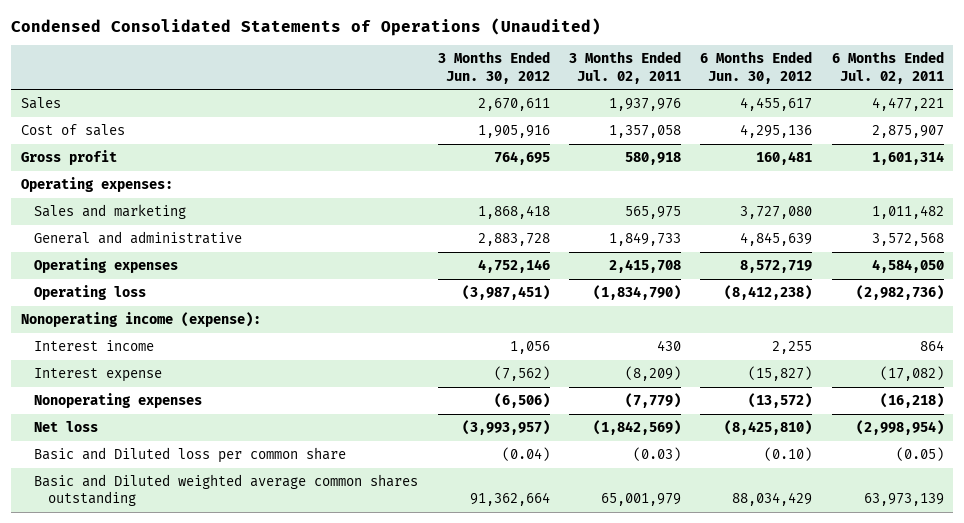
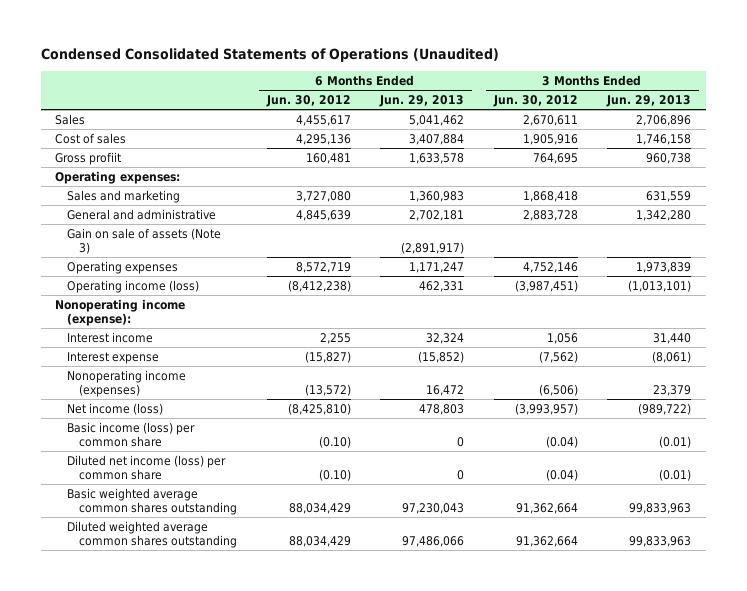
- | 3 Months Ended Jun. 30, 2012 | 3 Months Ended Jul. 02, 2011 | 6 Months Ended Jun. 30, 2012 | 6 Months Ended Jul. 02, 2011
+ | 6 Months Ended Jun. 30, 2012 | 6 Months Ended Jun. 29, 2013 | 3 Months Ended Jun. 30, 2012 | 3 Months Ended Jun. 29, 2013
- Gross profit | 764,695 | 580,918 | 160,481 | 1,601,314
+ Gross profiit | 160,481 | 1,633,578 | 764,695 | 960,738
+ Gain on sale of assets (Note 3) | | (2,891,917) | |
- Operating loss | (3,987,451) | (1,834,790) | (8,412,238) | (2,982,736)
+ Operating income (loss) | (8,412,238) | 462,331 | (3,987,451) | (1,013,101)
- Nonoperating expenses | (6,506) | (7,779) | (13,572) | (16,218)
- Net loss | (3,993,957) | (1,842,569) | (8,425,810) | (2,998,954)
- Basic and Diluted loss per common share | (0.04) | (0.03) | (0.10) | (0.05)
- Basic and Diluted weighted average common shares outstanding | 91,362,664 | 65,001,979 | 88,034,429 | 63,973,139
+ Nonoperating income (expenses) | (13,572) | 16,472 | (6,506) | 23,379
+ Net income (loss) | (8,425,810) | 478,803 | (3,993,957) | (989,722)
+ Basic income (loss) per common share | (0.10) | 0 | (0.04) | (0.01)
+ Diluted net income (loss) per common share | (0.10) | 0 | (0.04) | (0.01)
+ Basic weighted average common shares outstanding | 88,034,429 | 97,230,043 | 91,362,664 | 99,833,963
+ Diluted weighted average common shares outstanding | 88,034,429 | 97,486,066 | 91,362,664 | 99,833,963

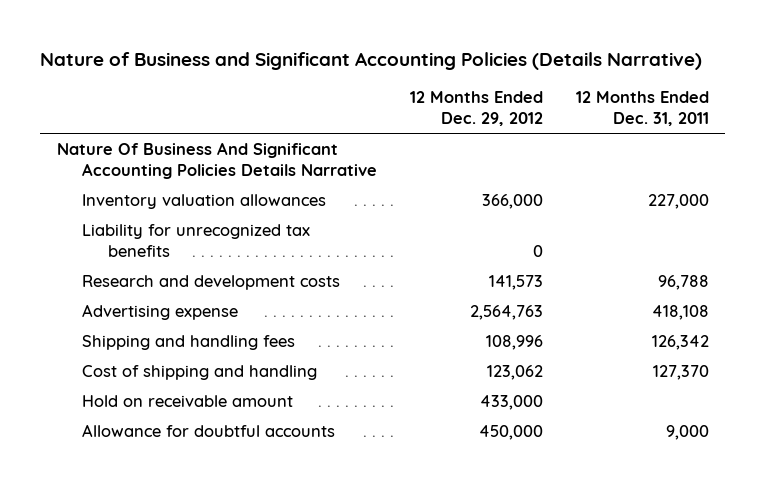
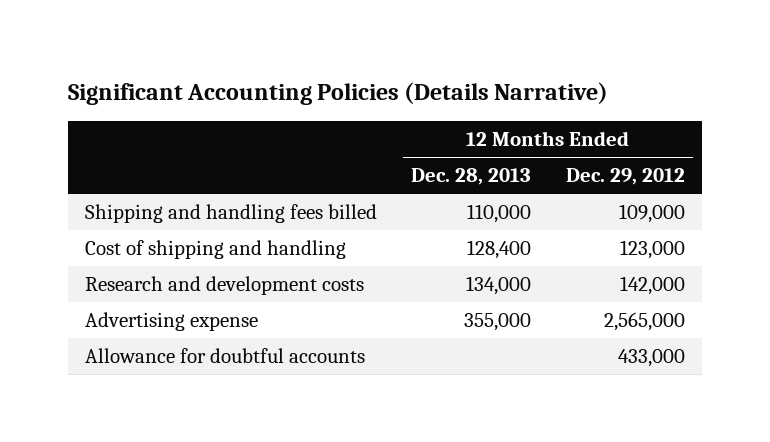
- Nature of Business and Significant Accounting Policies (Details Narrative)
+ Significant Accounting Policies (Details Narrative)
- | 12 Months Ended Dec. 29, 2012 | 12 Months Ended Dec. 31, 2011
+ | 12 Months Ended Dec. 28, 2013 | 12 Months Ended Dec. 29, 2012
- Nature Of Business And Significant Accounting Policies Details Narrative
- Inventory valuation allowances | 366,000 | 227,000
- Liability for unrecognized tax benefits | 0 |
- Research and development costs | 141,573 | 96,788
- Advertising expense | 2,564,763 | 418,108
- Shipping and handling fees | 108,996 | 126,342
- Cost of shipping and handling | 123,062 | 127,370
- Hold on receivable amount | 433,000 |
- Allowance for doubtful accounts | 450,000 | 9,000
+ Shipping and handling fees billed | 110,000 | 109,000
+ Cost of shipping and handling | 128,400 | 123,000
+ Research and development costs | 134,000 | 142,000
+ Advertising expense | 355,000 | 2,565,000
+ Allowance for doubtful accounts | | 433,000

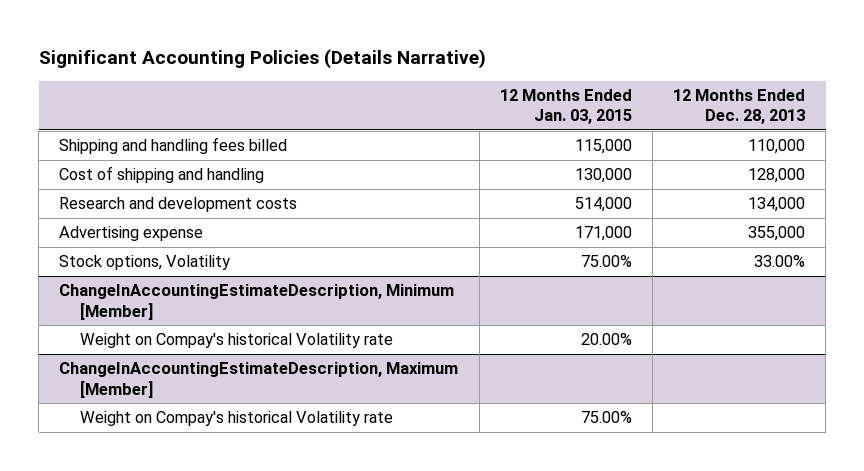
- | 12 Months Ended Dec. 28, 2013 | 12 Months Ended Dec. 29, 2012
+ | 12 Months Ended Jan. 03, 2015 | 12 Months Ended Dec. 28, 2013
- Cost of shipping and handling | 128,400 | 123,000
+ Cost of shipping and handling | 130,000 | 128,000
- Allowance for doubtful accounts | | 433,000
+ Stock options, Volatility | 75.00% | 33.00%
+ ChangeInAccountingEstimateDescription, Minimum [Member]
+ Weight on Compay's historical Volatility rate | 20.00% |
+ ChangeInAccountingEstimateDescription, Maximum [Member]
+ Weight on Compay's historical Volatility rate | 75.00% |

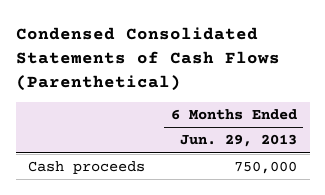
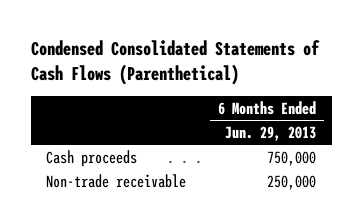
+ Non-trade receivable | 250,000

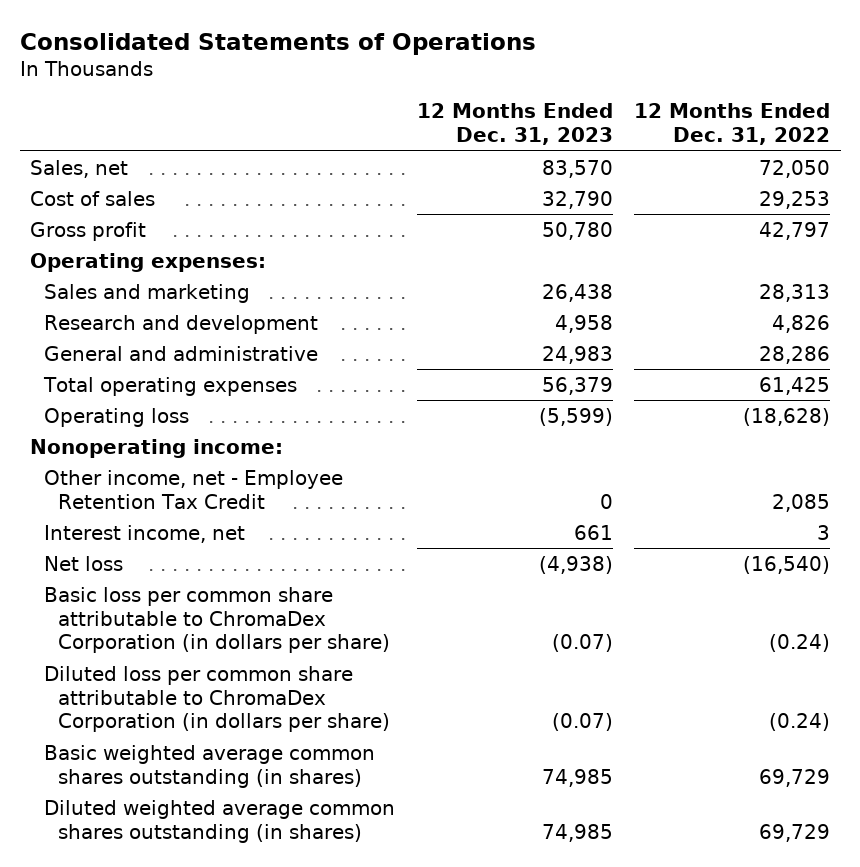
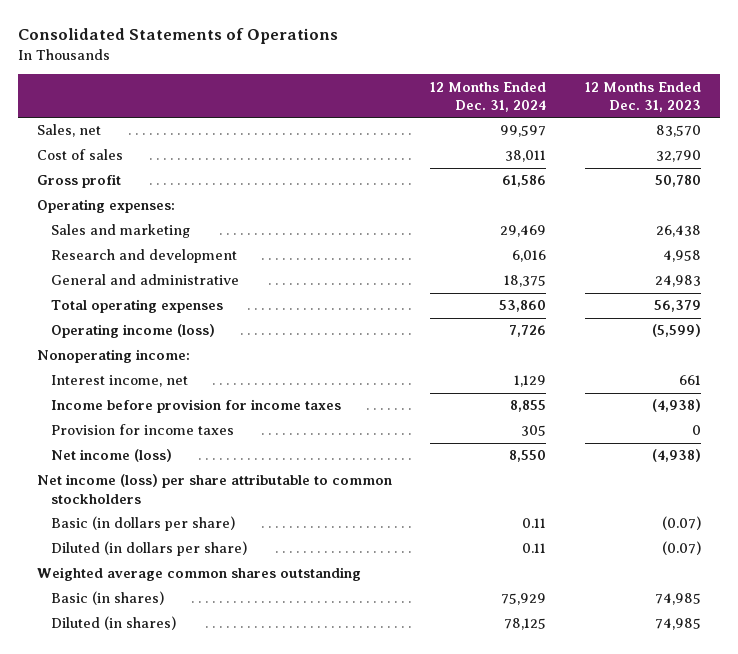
- | 12 Months Ended Dec. 31, 2023 | 12 Months Ended Dec. 31, 2022
+ | 12 Months Ended Dec. 31, 2024 | 12 Months Ended Dec. 31, 2023
- Operating loss | (5,599) | (18,628)
+ Operating income (loss) | 7,726 | (5,599)
- Other income, net - Employee Retention Tax Credit | 0 | 2,085
- Net loss | (4,938) | (16,540)
- Basic loss per common share attributable to ChromaDex Corporation (in dollars per share) | (0.07) | (0.24)
- Diluted loss per common share attributable to ChromaDex Corporation (in dollars per share) | (0.07) | (0.24)
- Basic weighted average common shares outstanding (in shares) | 74,985 | 69,729
- Diluted weighted average common shares outstanding (in shares) | 74,985 | 69,729
+ Income before provision for income taxes | 8,855 | (4,938)
+ Provision for income taxes | 305 | 0
+ Net income (loss) | 8,550 | (4,938)
+ Net income (loss) per share attributable to common stockholders
+ Basic (in dollars per share) | 0.11 | (0.07)
+ Diluted (in dollars per share) | 0.11 | (0.07)
+ Weighted average common shares outstanding
+ Basic (in shares) | 75,929 | 74,985
+ Diluted (in shares) | 78,125 | 74,985

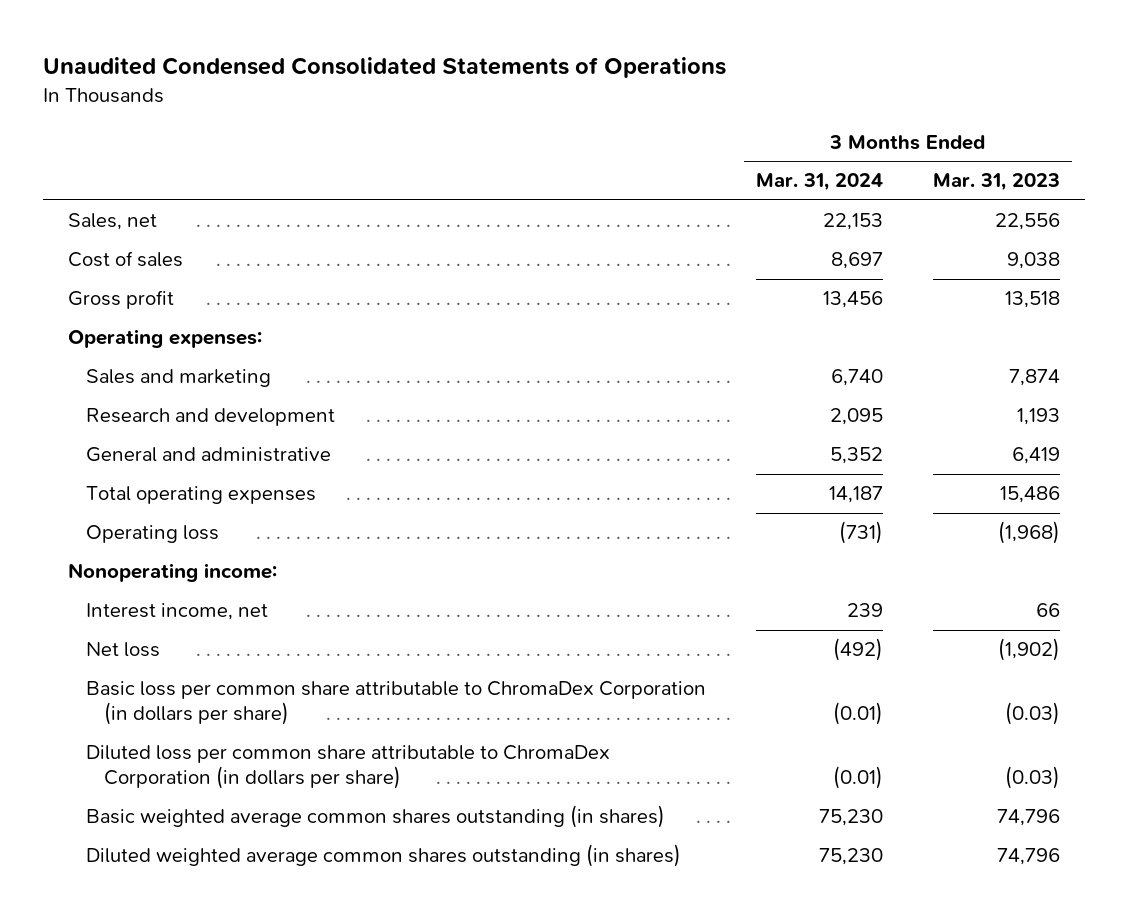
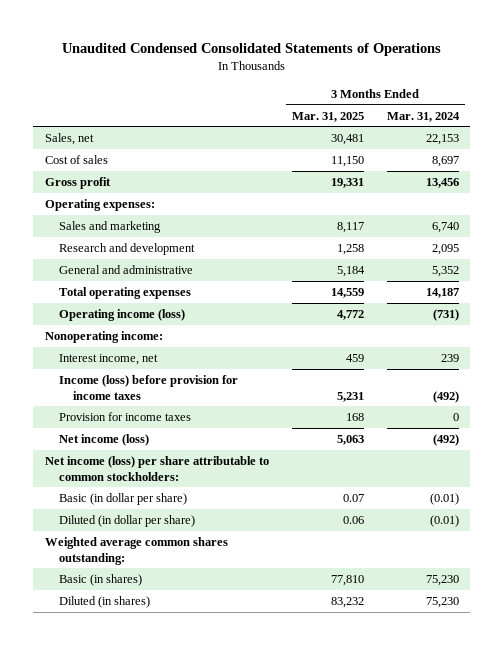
- | 3 Months Ended Mar. 31, 2024 | 3 Months Ended Mar. 31, 2023
+ | 3 Months Ended Mar. 31, 2025 | 3 Months Ended Mar. 31, 2024
- Operating loss | (731) | (1,968)
+ Operating income (loss) | 4,772 | (731)
- Net loss | (492) | (1,902)
- Basic loss per common share attributable to ChromaDex Corporation (in dollars per share) | (0.01) | (0.03)
- Diluted loss per common share attributable to ChromaDex Corporation (in dollars per share) | (0.01) | (0.03)
- Basic weighted average common shares outstanding (in shares) | 75,230 | 74,796
- Diluted weighted average common shares outstanding (in shares) | 75,230 | 74,796
+ Income (loss) before provision for income taxes | 5,231 | (492)
+ Provision for income taxes | 168 | 0
+ Net income (loss) | 5,063 | (492)
+ Net income (loss) per share attributable to common stockholders:
+ Basic (in dollar per share) | 0.07 | (0.01)
+ Diluted (in dollar per share) | 0.06 | (0.01)
+ Weighted average common shares outstanding:
+ Basic (in shares) | 77,810 | 75,230
+ Diluted (in shares) | 83,232 | 75,230

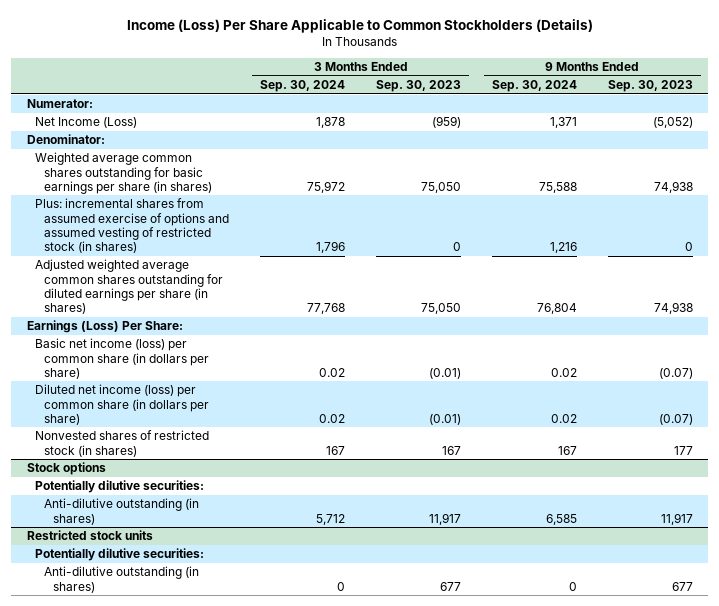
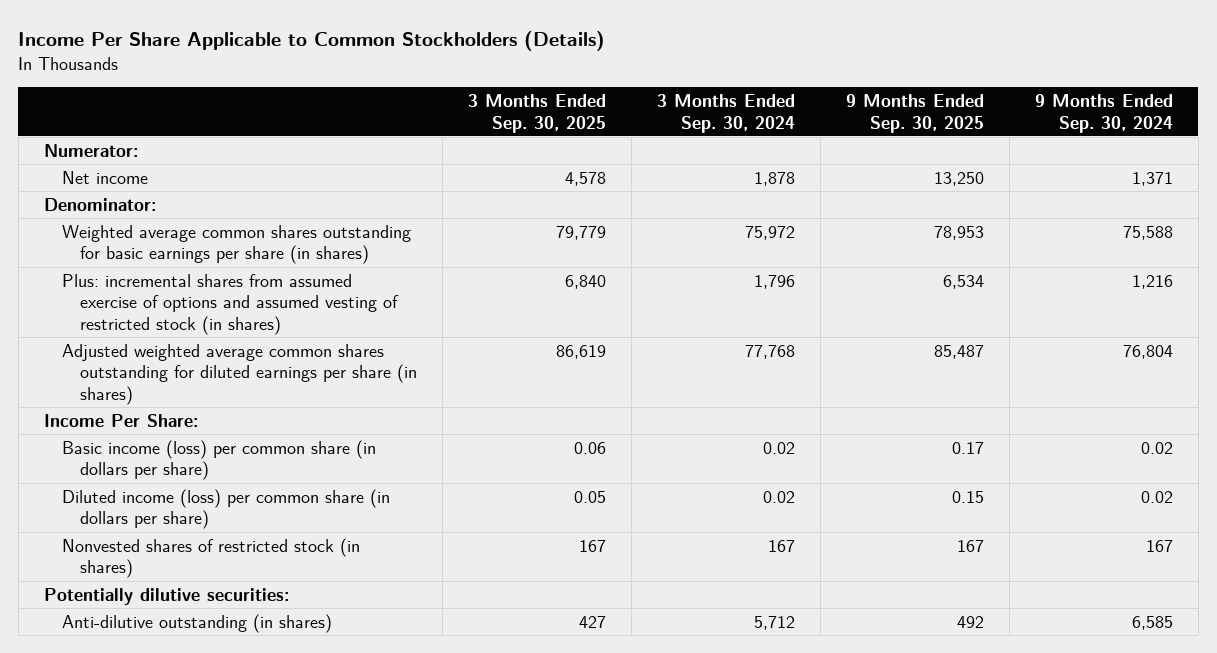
- Income (Loss) Per Share Applicable to Common Stockholders (Details)
+ Income Per Share Applicable to Common Stockholders (Details)
- | 3 Months Ended Sep. 30, 2024 | 3 Months Ended Sep. 30, 2023 | 9 Months Ended Sep. 30, 2024 | 9 Months Ended Sep. 30, 2023
+ | 3 Months Ended Sep. 30, 2025 | 3 Months Ended Sep. 30, 2024 | 9 Months Ended Sep. 30, 2025 | 9 Months Ended Sep. 30, 2024
- Net Income (Loss) | 1,878 | (959) | 1,371 | (5,052)
+ Net income | 4,578 | 1,878 | 13,250 | 1,371
- Earnings (Loss) Per Share:
- Basic net income (loss) per common share (in dollars per share) | 0.02 | (0.01) | 0.02 | (0.07)
- Diluted net income (loss) per common share (in dollars per share) | 0.02 | (0.01) | 0.02 | (0.07)
+ Income Per Share:
+ Basic income (loss) per common share (in dollars per share) | 0.06 | 0.02 | 0.17 | 0.02
+ Diluted income (loss) per common share (in dollars per share) | 0.05 | 0.02 | 0.15 | 0.02
- Stock options
- Restricted stock units
- Potentially dilutive securities:
- Anti-dilutive outstanding (in shares) | 0 | 677 | 0 | 677

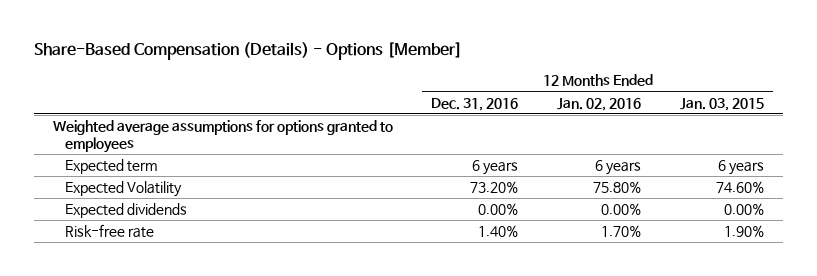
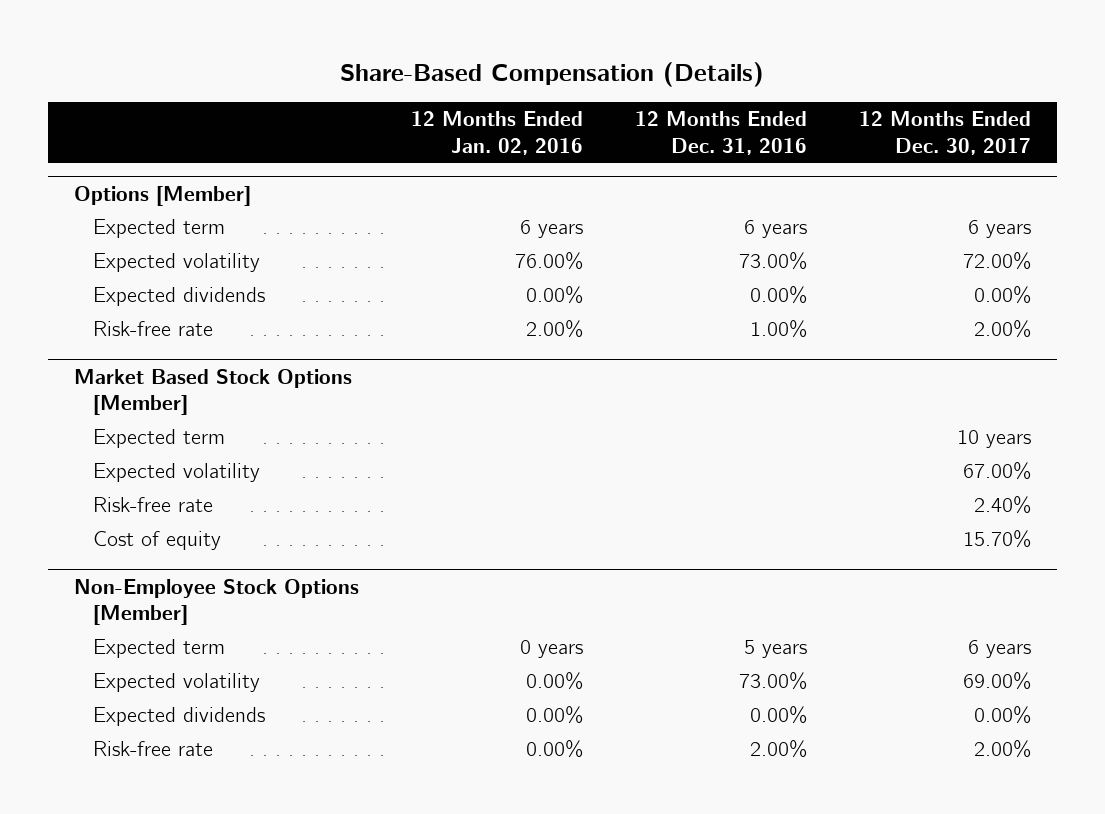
- Share-Based Compensation (Details) - Options [Member]
+ Share-Based Compensation (Details)
- | 12 Months Ended Dec. 31, 2016 | 12 Months Ended Jan. 02, 2016 | 12 Months Ended Jan. 03, 2015
+ | 12 Months Ended Jan. 02, 2016 | 12 Months Ended Dec. 31, 2016 | 12 Months Ended Dec. 30, 2017
- Weighted average assumptions for options granted to employees
+ Options [Member]
- Expected Volatility | 73.20% | 75.80% | 74.60%
+ Expected volatility | 76.00% | 73.00% | 72.00%
- Risk-free rate | 1.40% | 1.70% | 1.90%
+ Risk-free rate | 2.00% | 1.00% | 2.00%
+ Market Based Stock Options [Member]
+ Expected term | | | 10 years
+ Expected volatility | | | 67.00%
+ Risk-free rate | | | 2.40%
+ Cost of equity | | | 15.70%
+ Non-Employee Stock Options [Member]
+ Expected term | 0 years | 5 years | 6 years
+ Expected volatility | 0.00% | 73.00% | 69.00%
+ Expected dividends | 0.00% | 0.00% | 0.00%
+ Risk-free rate | 0.00% | 2.00% | 2.00%

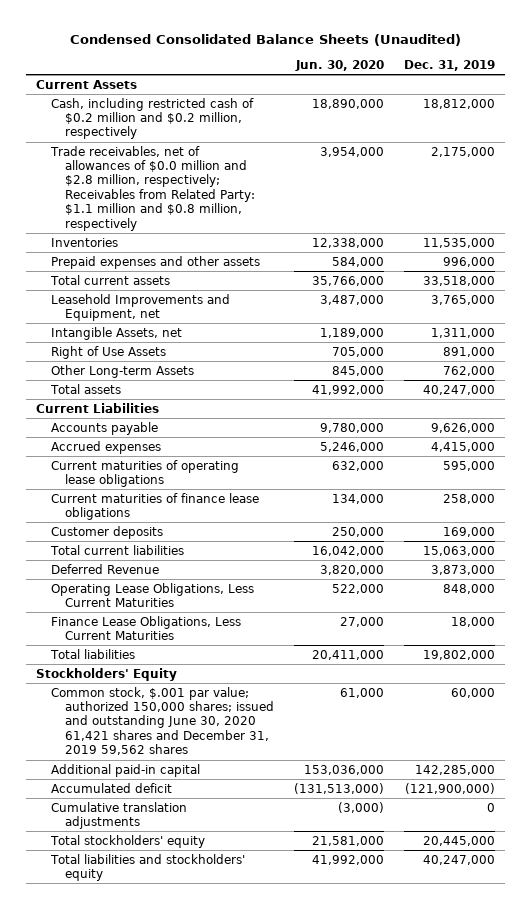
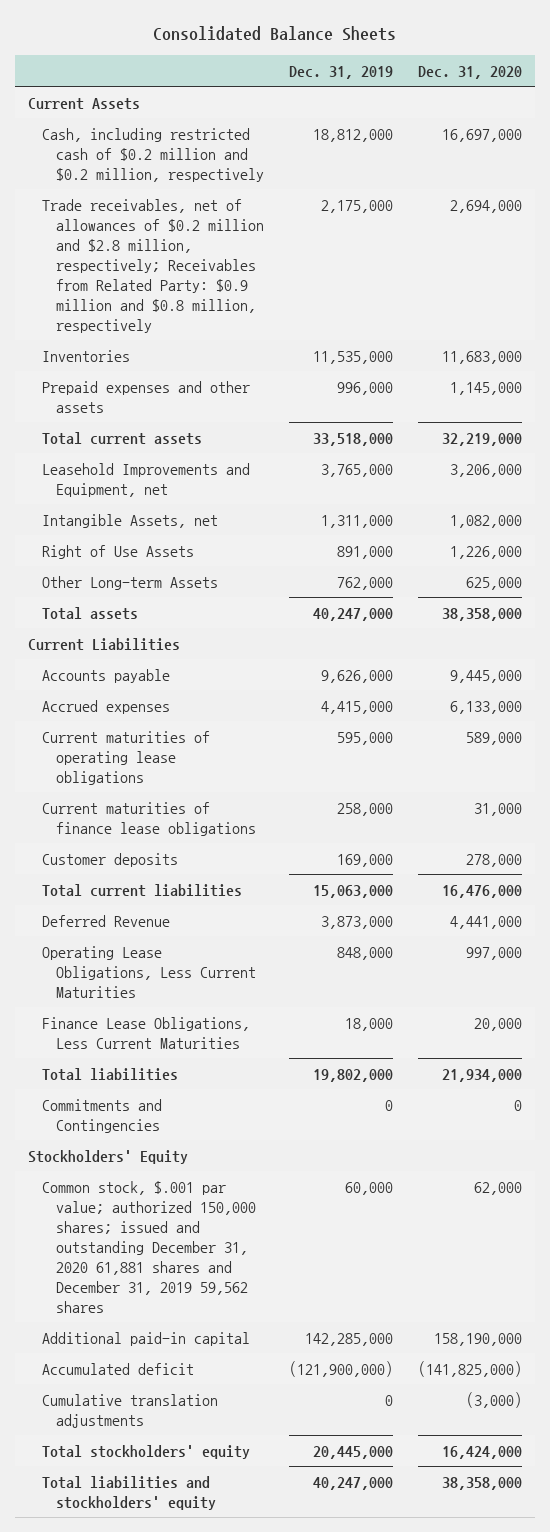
- Condensed Consolidated Balance Sheets (Unaudited)
+ Consolidated Balance Sheets
- | Jun. 30, 2020 | Dec. 31, 2019
+ | Dec. 31, 2019 | Dec. 31, 2020
- Trade receivables, net of allowances of $0.0 million and $2.8 million, respectively; Receivables from Related Party: $1.1 million and $0.8 million, respectively | 3,954,000 | 2,175,000
+ Trade receivables, net of allowances of $0.2 million and $2.8 million, respectively; Receivables from Related Party: $0.9 million and $0.8 million, respectively | 2,175,000 | 2,694,000
+ Commitments and Contingencies | 0 | 0
- Common stock, $.001 par value; authorized 150,000 shares; issued and outstanding June 30, 2020 61,421 shares and December 31, 2019 59,562 shares | 61,000 | 60,000
+ Common stock, $.001 par value; authorized 150,000 shares; issued and outstanding December 31, 2020 61,881 shares and December 31, 2019 59,562 shares | 60,000 | 62,000

